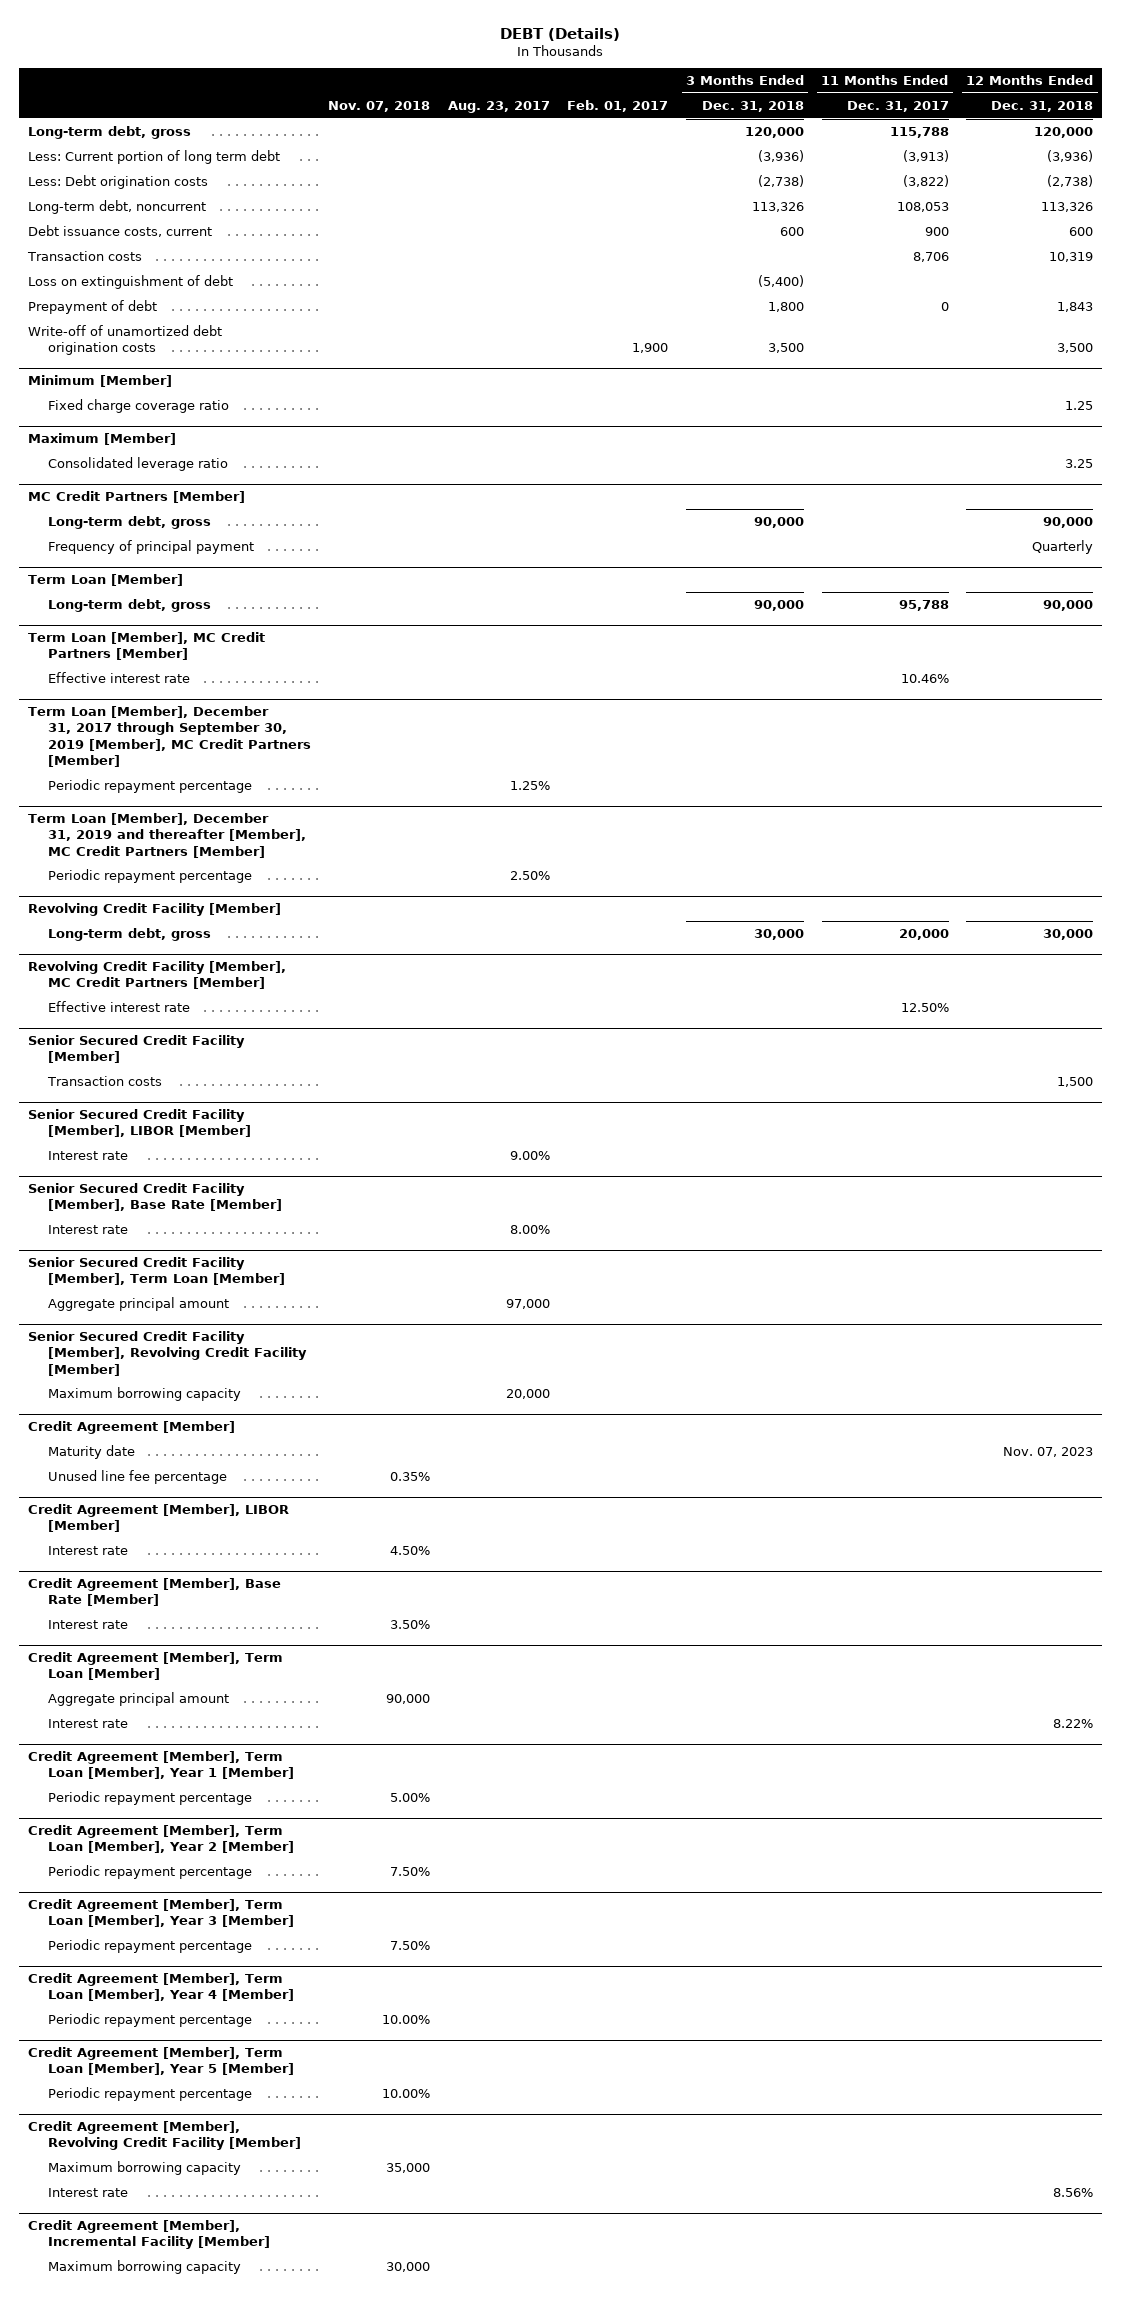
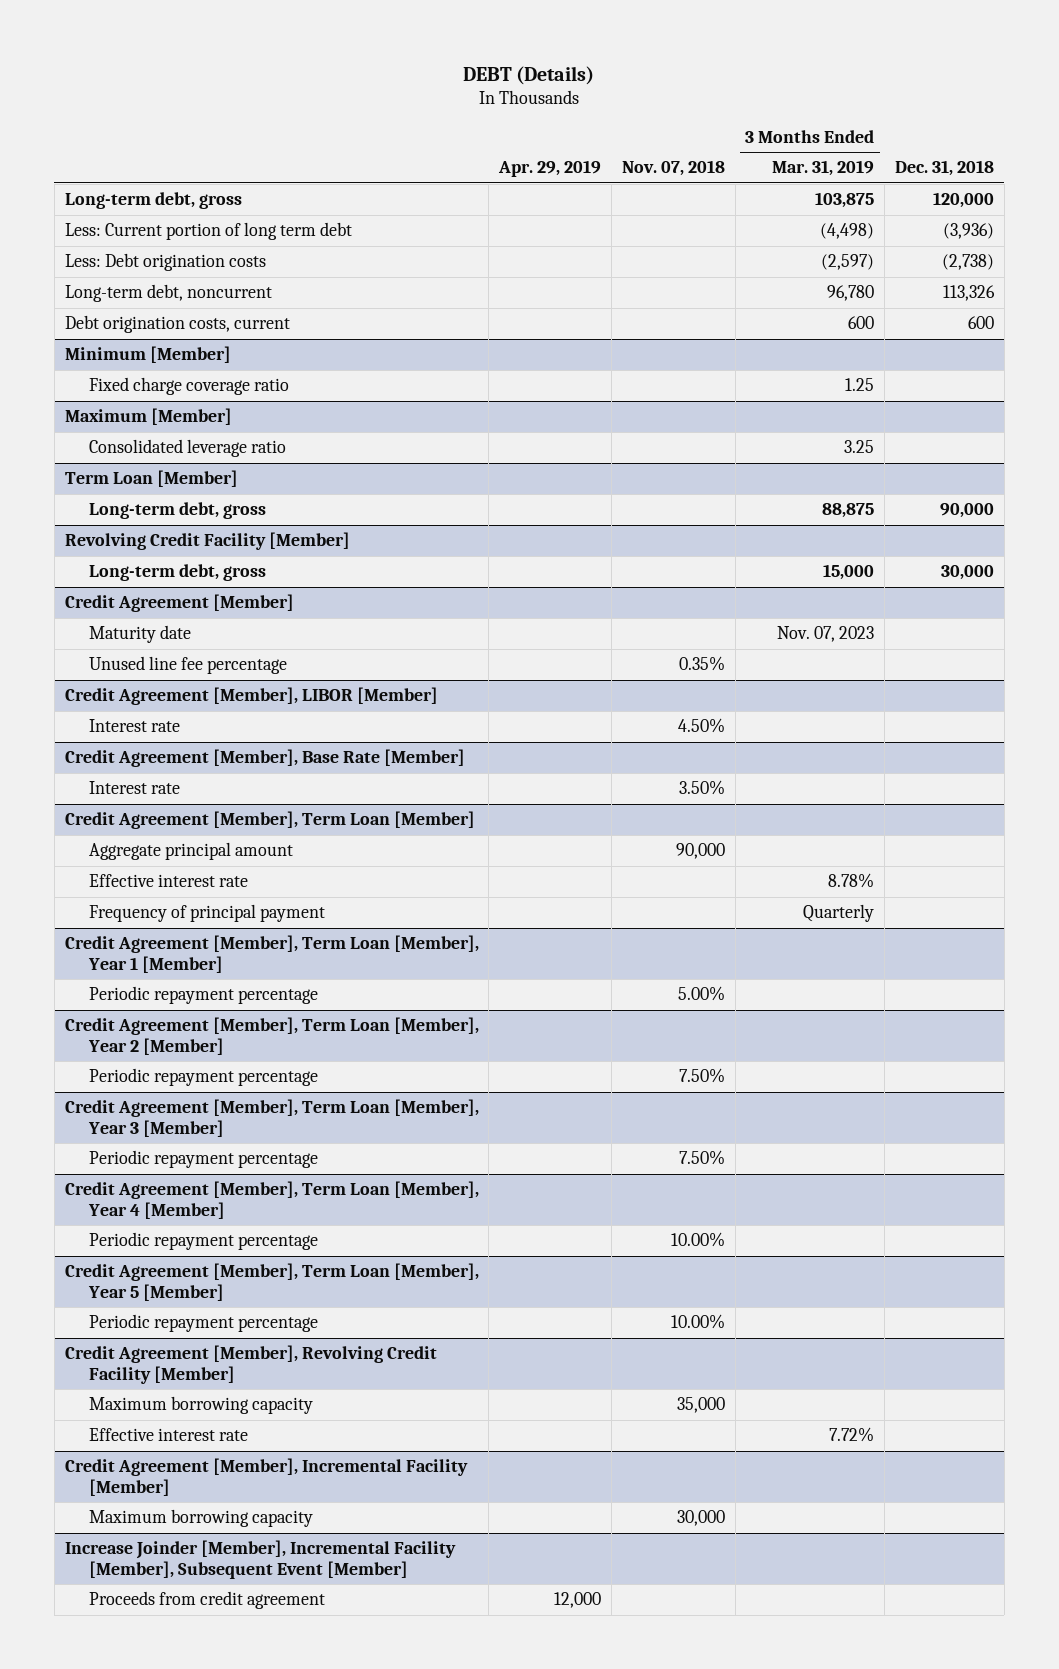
- | Nov. 07, 2018 | Aug. 23, 2017 | Feb. 01, 2017 | 3 Months Ended Dec. 31, 2018 | 11 Months Ended Dec. 31, 2017 | 12 Months Ended Dec. 31, 2018
+ | Apr. 29, 2019 | Nov. 07, 2018 | 3 Months Ended Mar. 31, 2019 | Dec. 31, 2018
- Debt issuance costs, current | | | | 600 | 900 | 600
- Transaction costs | | | | | 8,706 | 10,319
- Loss on extinguishment of debt | | | | (5,400) | |
- Prepayment of debt | | | | 1,800 | 0 | 1,843
- Write-off of unamortized debt origination costs | | | 1,900 | 3,500 | | 3,500
+ Debt origination costs, current | | | 600 | 600
- MC Credit Partners [Member]
- Long-term debt, gross | | | | 90,000 | | 90,000
- Frequency of principal payment | | | | | | Quarterly
- Term Loan [Member], MC Credit Partners [Member]
- Effective interest rate | | | | | 10.46% |
- Term Loan [Member], December 31, 2017 through September 30, 2019 [Member], MC Credit Partners [Member]
- Periodic repayment percentage | | 1.25% | | | |
- Term Loan [Member], December 31, 2019 and thereafter [Member], MC Credit Partners [Member]
- Periodic repayment percentage | | 2.50% | | | |
- Revolving Credit Facility [Member], MC Credit Partners [Member]
- Effective interest rate | | | | | 12.50% |
- Senior Secured Credit Facility [Member]
- Transaction costs | | | | | | 1,500
- Senior Secured Credit Facility [Member], LIBOR [Member]
- Interest rate | | 9.00% | | | |
- Senior Secured Credit Facility [Member], Base Rate [Member]
- Interest rate | | 8.00% | | | |
- Senior Secured Credit Facility [Member], Term Loan [Member]
- Aggregate principal amount | | 97,000 | | | |
- Senior Secured Credit Facility [Member], Revolving Credit Facility [Member]
- Maximum borrowing capacity | | 20,000 | | | |
@ Credit Agreement [Member], Term Loan [Member]
- Interest rate | | | | | | 8.22%
+ Effective interest rate | | | 8.78% |
+ Frequency of principal payment | | | Quarterly |
@ Credit Agreement [Member], Revolving Credit Facility [Member]
- Interest rate | | | | | | 8.56%
+ Effective interest rate | | | 7.72% |
+ Increase Joinder [Member], Incremental Facility [Member], Subsequent Event [Member]
+ Proceeds from credit agreement | 12,000 | | |

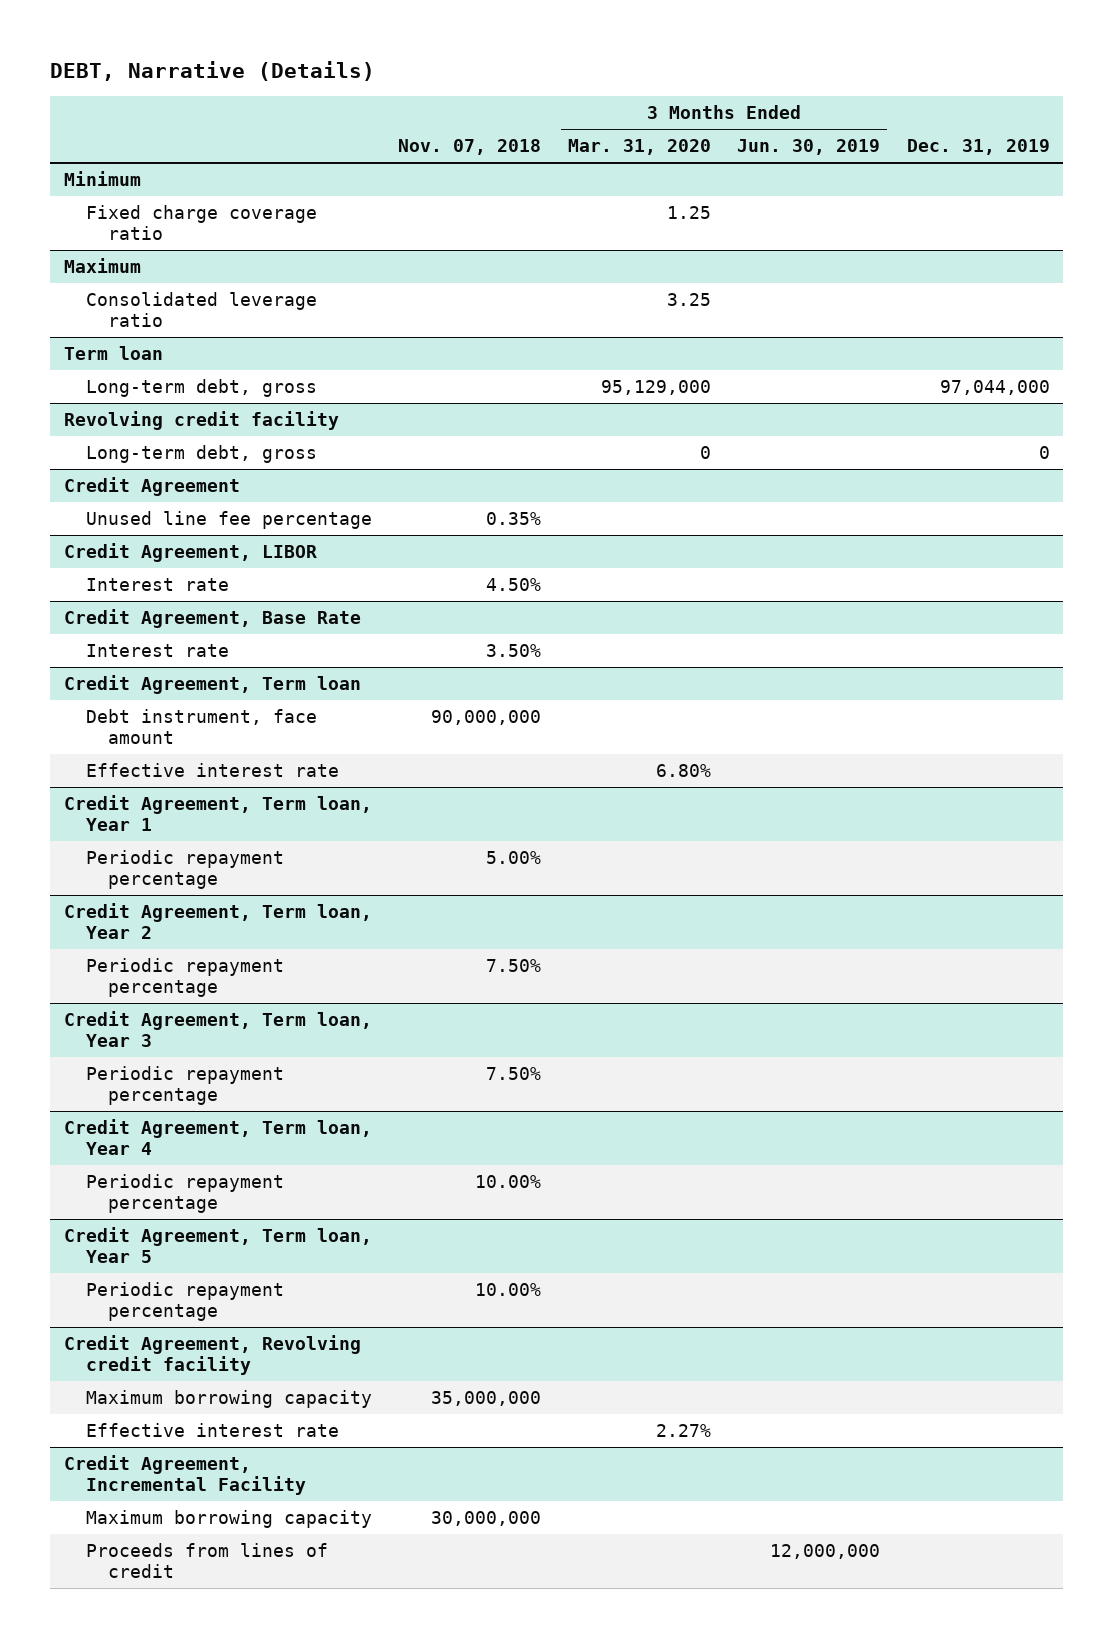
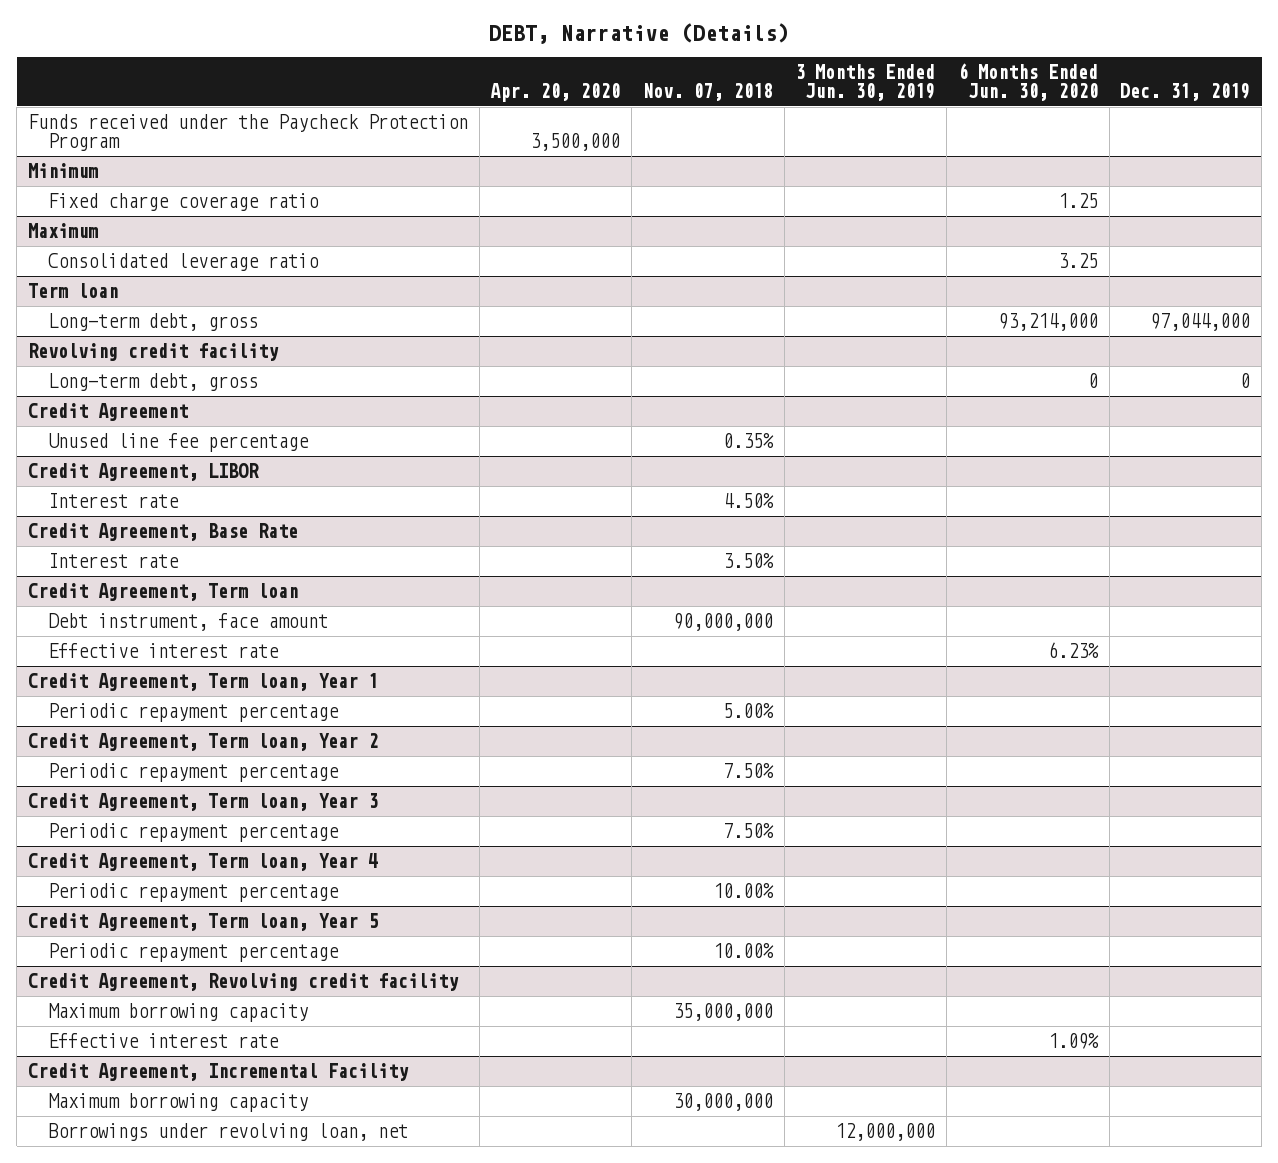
- | Nov. 07, 2018 | 3 Months Ended Mar. 31, 2020 | 3 Months Ended Jun. 30, 2019 | Dec. 31, 2019
+ | Apr. 20, 2020 | Nov. 07, 2018 | 3 Months Ended Jun. 30, 2019 | 6 Months Ended Jun. 30, 2020 | Dec. 31, 2019
+ Funds received under the Paycheck Protection Program | 3,500,000 | | | |
@ Credit Agreement, Incremental Facility
- Proceeds from lines of credit | | | 12,000,000 |
+ Borrowings under revolving loan, net | | | 12,000,000 | |

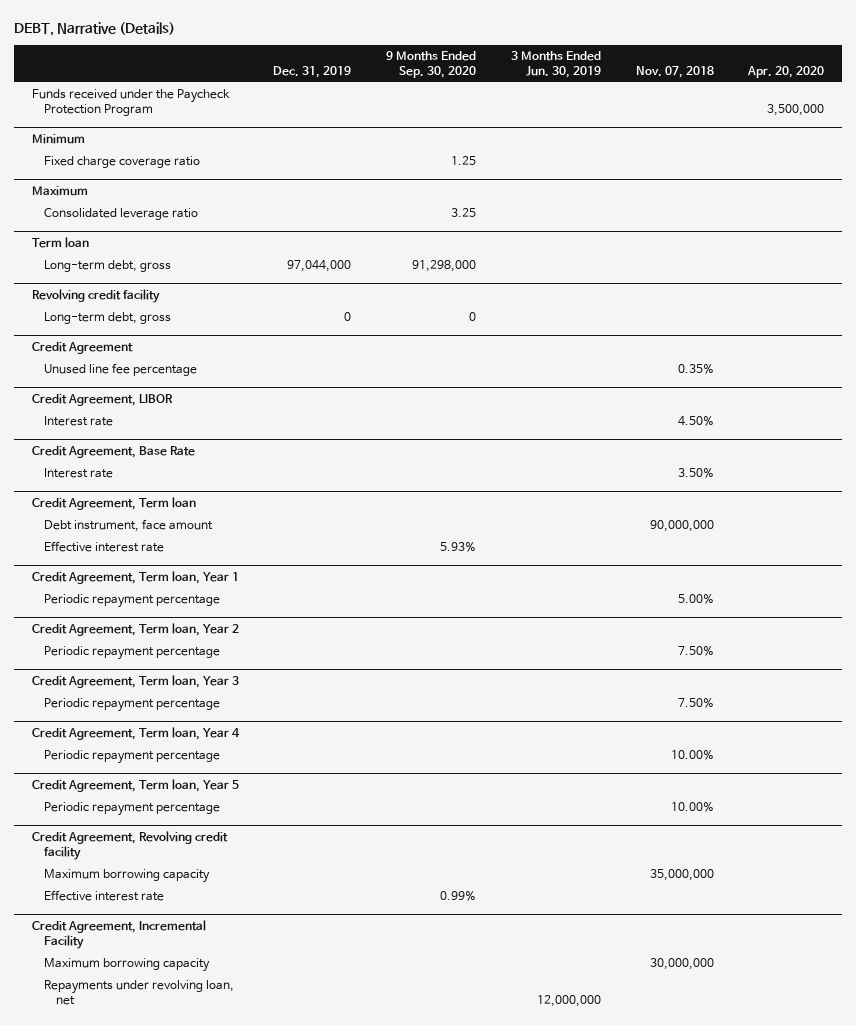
- | Apr. 20, 2020 | Nov. 07, 2018 | 3 Months Ended Jun. 30, 2019 | 6 Months Ended Jun. 30, 2020 | Dec. 31, 2019
+ | Dec. 31, 2019 | 9 Months Ended Sep. 30, 2020 | 3 Months Ended Jun. 30, 2019 | Nov. 07, 2018 | Apr. 20, 2020
@ Credit Agreement, Incremental Facility
- Borrowings under revolving loan, net | | | 12,000,000 | |
+ Repayments under revolving loan, net | | | 12,000,000 | |

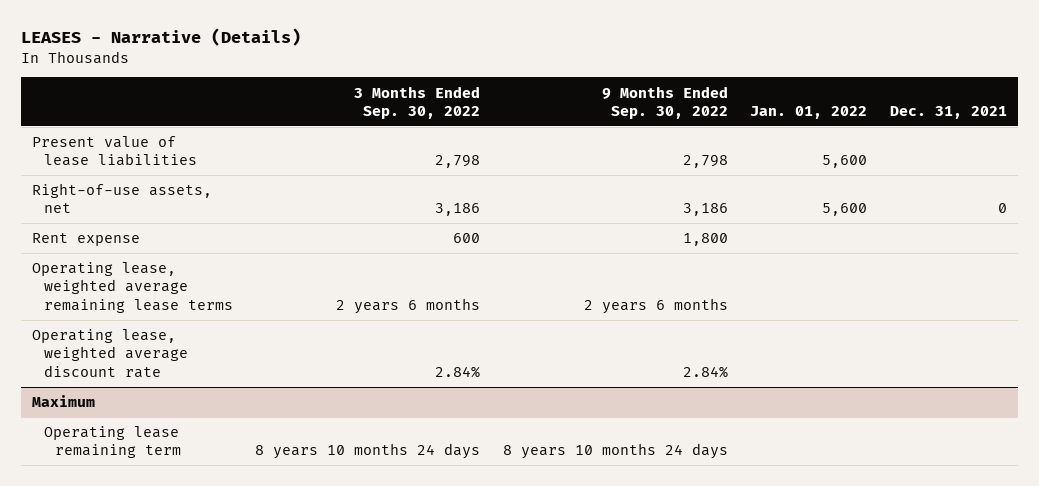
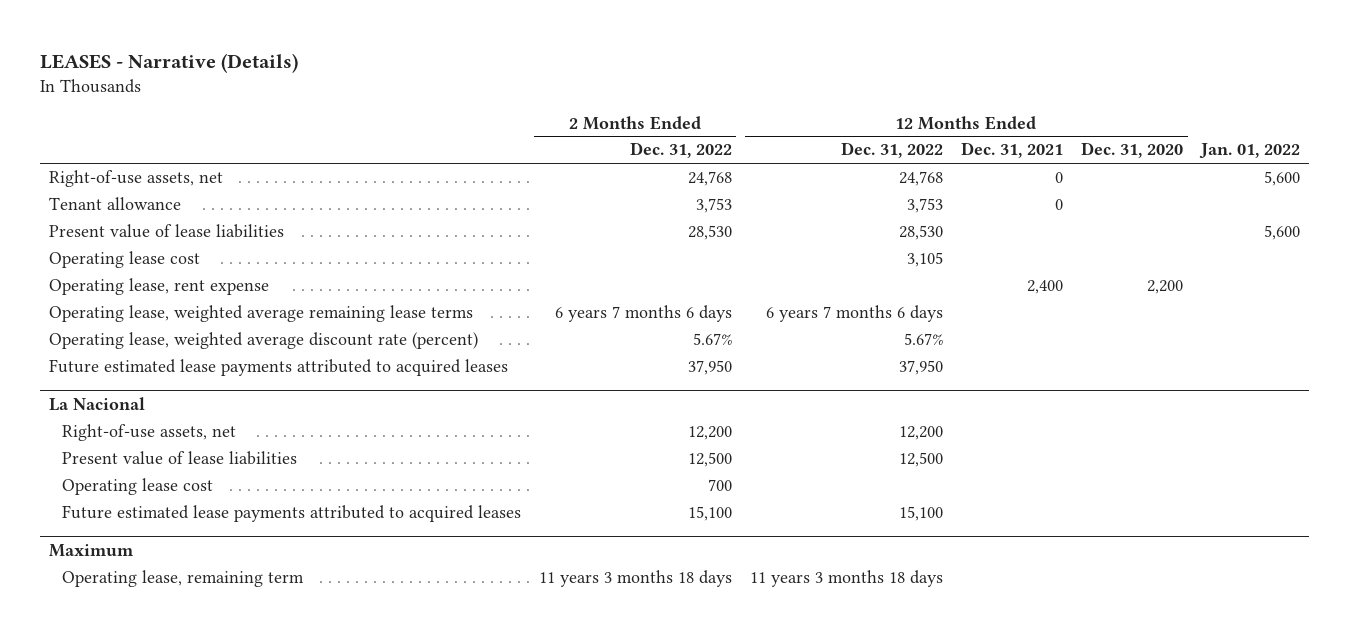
- | 3 Months Ended Sep. 30, 2022 | 9 Months Ended Sep. 30, 2022 | Jan. 01, 2022 | Dec. 31, 2021
+ | 2 Months Ended Dec. 31, 2022 | 12 Months Ended Dec. 31, 2022 | 12 Months Ended Dec. 31, 2021 | 12 Months Ended Dec. 31, 2020 | Jan. 01, 2022
- Rent expense | 600 | 1,800 | |
+ Tenant allowance | 3,753 | 3,753 | 0 | |
moved down: Present value of lease liabilities | 28,530 | 28,530 | | | 5,600
+ Operating lease cost | | 3,105 | | |
+ Operating lease, rent expense | | | 2,400 | 2,200 |
- Operating lease, weighted average discount rate | 2.84% | 2.84% | |
+ Operating lease, weighted average discount rate (percent) | 5.67% | 5.67% | | |
+ Future estimated lease payments attributed to acquired leases | 37,950 | 37,950 | | |
+ La Nacional
+ Right-of-use assets, net | 12,200 | 12,200 | | |
+ Present value of lease liabilities | 12,500 | 12,500 | | |
+ Operating lease cost | 700 | | | |
+ Future estimated lease payments attributed to acquired leases | 15,100 | 15,100 | | |
@ Maximum
- Operating lease remaining term | 8 years 10 months 24 days | 8 years 10 months 24 days | |
+ Operating lease, remaining term | 11 years 3 months 18 days | 11 years 3 months 18 days | | |

